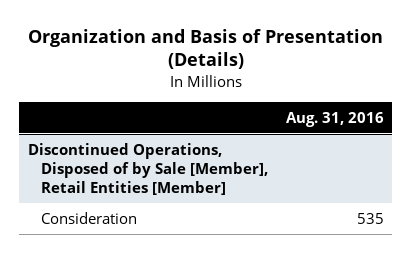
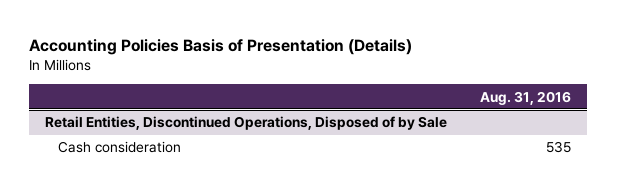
- Organization and Basis of Presentation (Details)
+ Accounting Policies Basis of Presentation (Details)
- Discontinued Operations, Disposed of by Sale [Member], Retail Entities [Member]
- Consideration | 535
+ Retail Entities, Discontinued Operations, Disposed of by Sale
+ Cash consideration | 535

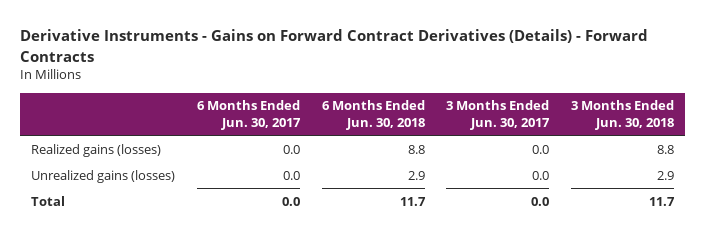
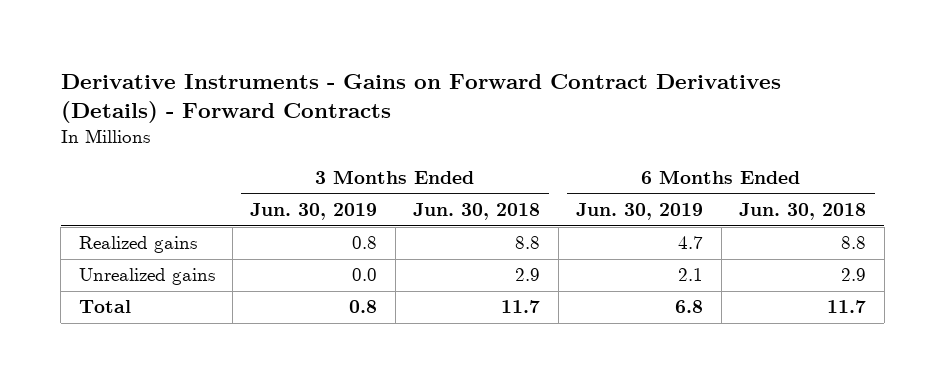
- | 6 Months Ended Jun. 30, 2017 | 6 Months Ended Jun. 30, 2018 | 3 Months Ended Jun. 30, 2017 | 3 Months Ended Jun. 30, 2018
+ | 3 Months Ended Jun. 30, 2019 | 3 Months Ended Jun. 30, 2018 | 6 Months Ended Jun. 30, 2019 | 6 Months Ended Jun. 30, 2018
- Realized gains (losses) | 0.0 | 8.8 | 0.0 | 8.8
- Unrealized gains (losses) | 0.0 | 2.9 | 0.0 | 2.9
+ Realized gains | 0.8 | 8.8 | 4.7 | 8.8
+ Unrealized gains | 0.0 | 2.9 | 2.1 | 2.9

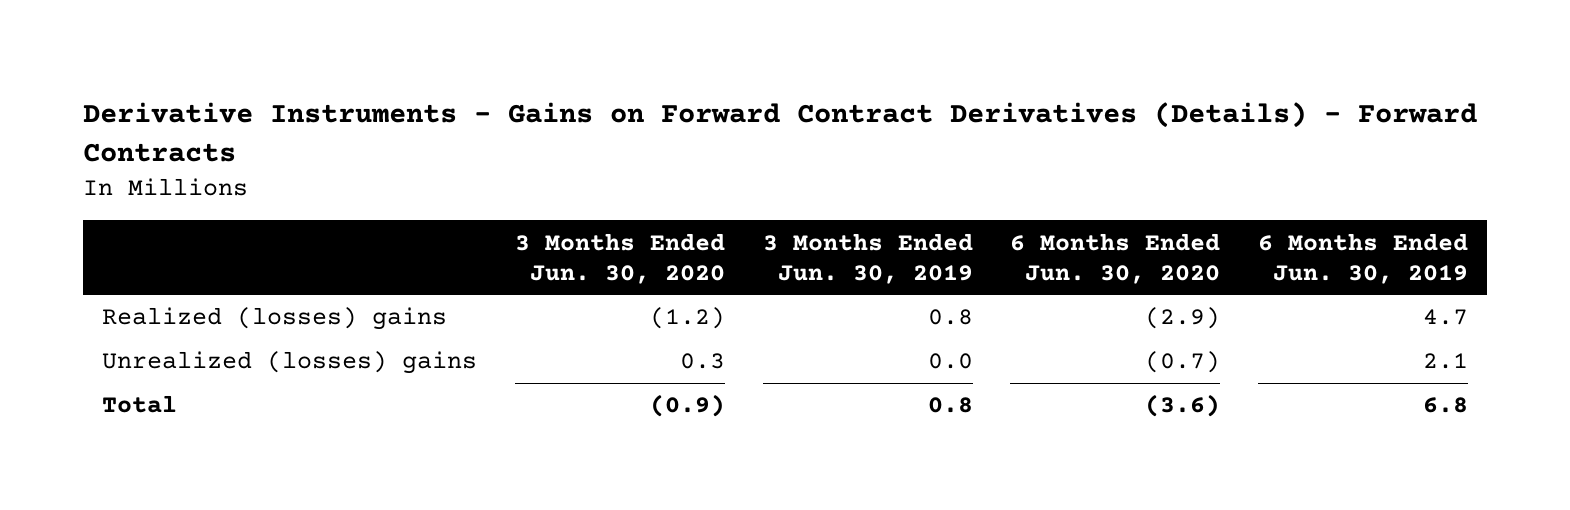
- | 3 Months Ended Jun. 30, 2019 | 3 Months Ended Jun. 30, 2018 | 6 Months Ended Jun. 30, 2019 | 6 Months Ended Jun. 30, 2018
+ | 3 Months Ended Jun. 30, 2020 | 3 Months Ended Jun. 30, 2019 | 6 Months Ended Jun. 30, 2020 | 6 Months Ended Jun. 30, 2019
- Realized gains | 0.8 | 8.8 | 4.7 | 8.8
- Unrealized gains | 0.0 | 2.9 | 2.1 | 2.9
+ Realized (losses) gains | (1.2) | 0.8 | (2.9) | 4.7
+ Unrealized (losses) gains | 0.3 | 0.0 | (0.7) | 2.1

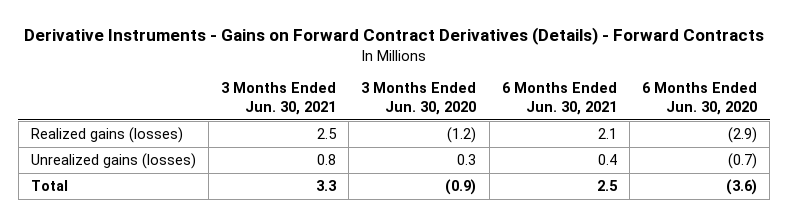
- | 3 Months Ended Jun. 30, 2020 | 3 Months Ended Jun. 30, 2019 | 6 Months Ended Jun. 30, 2020 | 6 Months Ended Jun. 30, 2019
+ | 3 Months Ended Jun. 30, 2021 | 3 Months Ended Jun. 30, 2020 | 6 Months Ended Jun. 30, 2021 | 6 Months Ended Jun. 30, 2020
- Realized (losses) gains | (1.2) | 0.8 | (2.9) | 4.7
- Unrealized (losses) gains | 0.3 | 0.0 | (0.7) | 2.1
+ Realized gains (losses) | 2.5 | (1.2) | 2.1 | (2.9)
+ Unrealized gains (losses) | 0.8 | 0.3 | 0.4 | (0.7)

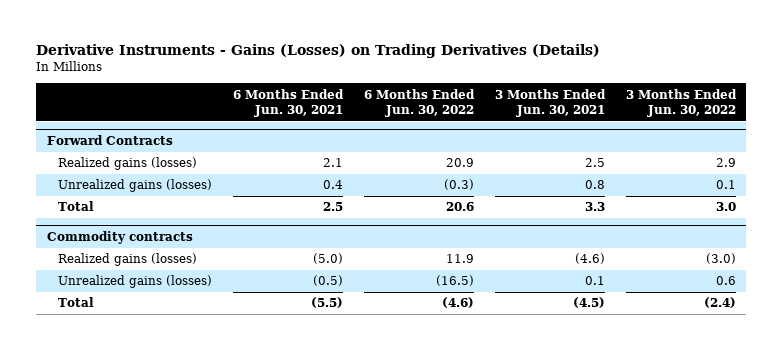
- Derivative Instruments - Gains on Forward Contract Derivatives (Details) - Forward Contracts
+ Derivative Instruments - Gains (Losses) on Trading Derivatives (Details)
- | 3 Months Ended Jun. 30, 2021 | 3 Months Ended Jun. 30, 2020 | 6 Months Ended Jun. 30, 2021 | 6 Months Ended Jun. 30, 2020
+ | 6 Months Ended Jun. 30, 2021 | 6 Months Ended Jun. 30, 2022 | 3 Months Ended Jun. 30, 2021 | 3 Months Ended Jun. 30, 2022
+ Forward Contracts
+ Commodity contracts
+ Realized gains (losses) | (5.0) | 11.9 | (4.6) | (3.0)
+ Unrealized gains (losses) | (0.5) | (16.5) | 0.1 | 0.6
+ Total | (5.5) | (4.6) | (4.5) | (2.4)

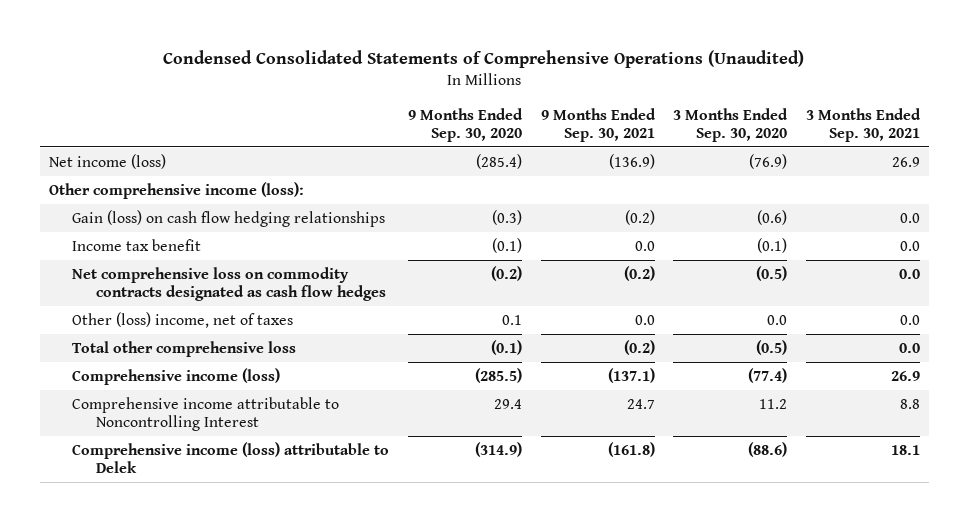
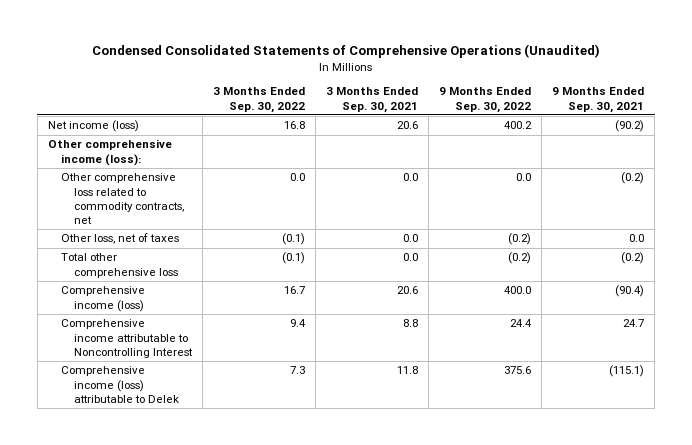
- | 9 Months Ended Sep. 30, 2020 | 9 Months Ended Sep. 30, 2021 | 3 Months Ended Sep. 30, 2020 | 3 Months Ended Sep. 30, 2021
+ | 3 Months Ended Sep. 30, 2022 | 3 Months Ended Sep. 30, 2021 | 9 Months Ended Sep. 30, 2022 | 9 Months Ended Sep. 30, 2021
- Net income (loss) | (285.4) | (136.9) | (76.9) | 26.9
+ Net income (loss) | 16.8 | 20.6 | 400.2 | (90.2)
- Gain (loss) on cash flow hedging relationships | (0.3) | (0.2) | (0.6) | 0.0
- Income tax benefit | (0.1) | 0.0 | (0.1) | 0.0
- Net comprehensive loss on commodity contracts designated as cash flow hedges | (0.2) | (0.2) | (0.5) | 0.0
- Other (loss) income, net of taxes | 0.1 | 0.0 | 0.0 | 0.0
+ Other comprehensive loss related to commodity contracts, net | 0.0 | 0.0 | 0.0 | (0.2)
+ Other loss, net of taxes | (0.1) | 0.0 | (0.2) | 0.0
- Comprehensive income (loss) | (285.5) | (137.1) | (77.4) | 26.9
+ Comprehensive income (loss) | 16.7 | 20.6 | 400.0 | (90.4)
- Comprehensive income (loss) attributable to Delek | (314.9) | (161.8) | (88.6) | 18.1
+ Comprehensive income (loss) attributable to Delek | 7.3 | 11.8 | 375.6 | (115.1)

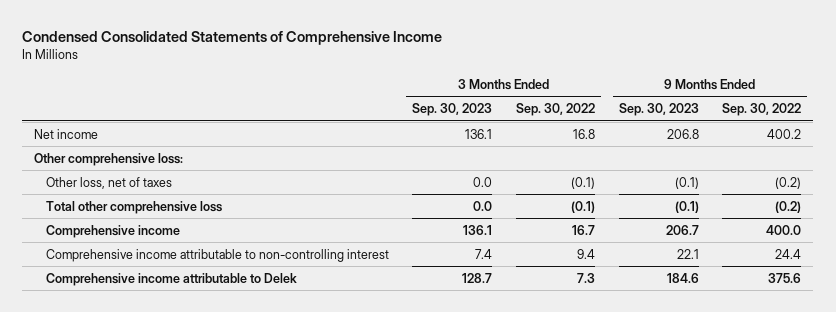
- Condensed Consolidated Statements of Comprehensive Operations (Unaudited)
+ Condensed Consolidated Statements of Comprehensive Income
- | 3 Months Ended Sep. 30, 2022 | 3 Months Ended Sep. 30, 2021 | 9 Months Ended Sep. 30, 2022 | 9 Months Ended Sep. 30, 2021
+ | 3 Months Ended Sep. 30, 2023 | 3 Months Ended Sep. 30, 2022 | 9 Months Ended Sep. 30, 2023 | 9 Months Ended Sep. 30, 2022
- Net income (loss) | 16.8 | 20.6 | 400.2 | (90.2)
- Other comprehensive income (loss):
- Other comprehensive loss related to commodity contracts, net | 0.0 | 0.0 | 0.0 | (0.2)
+ Net income | 136.1 | 16.8 | 206.8 | 400.2
+ Other comprehensive loss:
- Comprehensive income (loss) | 16.7 | 20.6 | 400.0 | (90.4)
- Comprehensive income attributable to Noncontrolling Interest | 9.4 | 8.8 | 24.4 | 24.7
- Comprehensive income (loss) attributable to Delek | 7.3 | 11.8 | 375.6 | (115.1)
+ Comprehensive income | 136.1 | 16.7 | 206.7 | 400.0
+ Comprehensive income attributable to non-controlling interest | 7.4 | 9.4 | 22.1 | 24.4
+ Comprehensive income attributable to Delek | 128.7 | 7.3 | 184.6 | 375.6

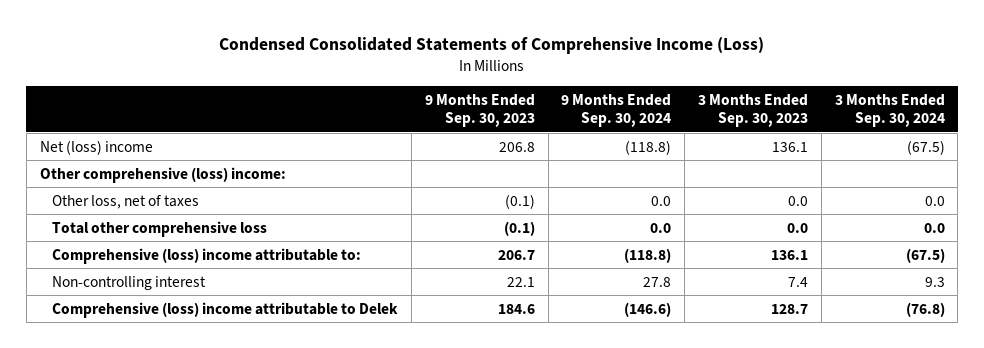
- Condensed Consolidated Statements of Comprehensive Income
+ Condensed Consolidated Statements of Comprehensive Income (Loss)
- | 3 Months Ended Sep. 30, 2023 | 3 Months Ended Sep. 30, 2022 | 9 Months Ended Sep. 30, 2023 | 9 Months Ended Sep. 30, 2022
+ | 9 Months Ended Sep. 30, 2023 | 9 Months Ended Sep. 30, 2024 | 3 Months Ended Sep. 30, 2023 | 3 Months Ended Sep. 30, 2024
- Net income | 136.1 | 16.8 | 206.8 | 400.2
- Other comprehensive loss:
+ Net (loss) income | 206.8 | (118.8) | 136.1 | (67.5)
+ Other comprehensive (loss) income:
- Comprehensive income | 136.1 | 16.7 | 206.7 | 400.0
- Comprehensive income attributable to non-controlling interest | 7.4 | 9.4 | 22.1 | 24.4
- Comprehensive income attributable to Delek | 128.7 | 7.3 | 184.6 | 375.6
+ Comprehensive (loss) income attributable to: | 206.7 | (118.8) | 136.1 | (67.5)
+ Non-controlling interest | 22.1 | 27.8 | 7.4 | 9.3
+ Comprehensive (loss) income attributable to Delek | 184.6 | (146.6) | 128.7 | (76.8)

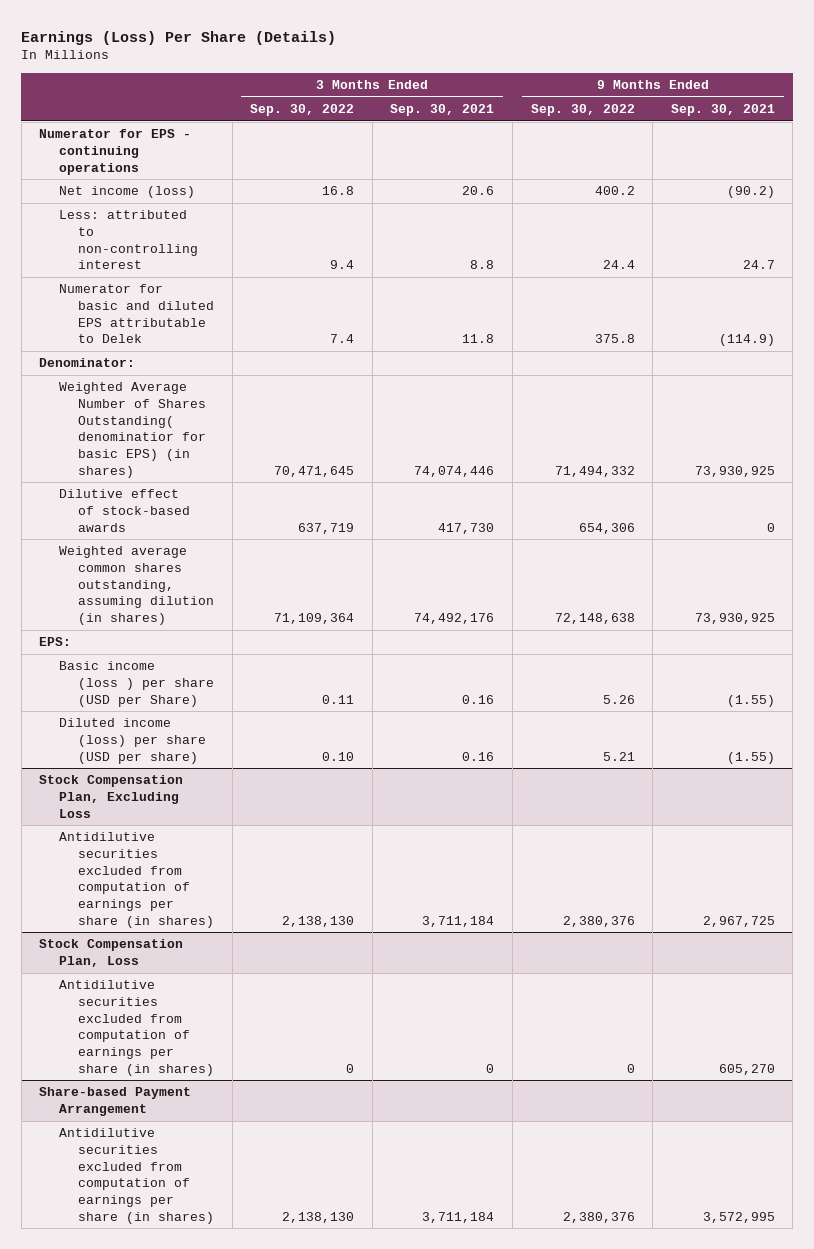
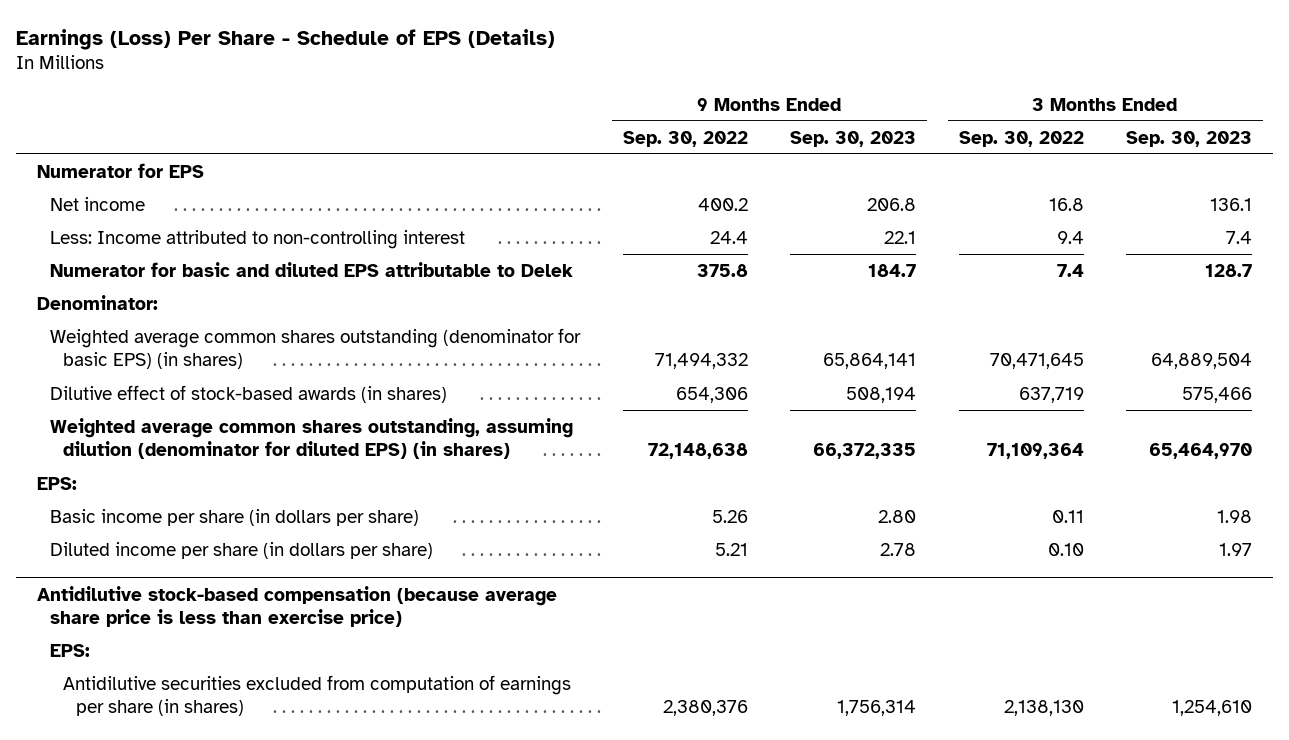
- Earnings (Loss) Per Share (Details)
+ Earnings (Loss) Per Share - Schedule of EPS (Details)
- | 3 Months Ended Sep. 30, 2022 | 3 Months Ended Sep. 30, 2021 | 9 Months Ended Sep. 30, 2022 | 9 Months Ended Sep. 30, 2021
+ | 9 Months Ended Sep. 30, 2022 | 9 Months Ended Sep. 30, 2023 | 3 Months Ended Sep. 30, 2022 | 3 Months Ended Sep. 30, 2023
- Numerator for EPS - continuing operations
- Net income (loss) | 16.8 | 20.6 | 400.2 | (90.2)
- Less: attributed to non-controlling interest | 9.4 | 8.8 | 24.4 | 24.7
+ Numerator for EPS
+ Net income | 400.2 | 206.8 | 16.8 | 136.1
+ Less: Income attributed to non-controlling interest | 24.4 | 22.1 | 9.4 | 7.4
- Weighted Average Number of Shares Outstanding( denominatior for basic EPS) (in shares) | 70,471,645 | 74,074,446 | 71,494,332 | 73,930,925
- Dilutive effect of stock-based awards | 637,719 | 417,730 | 654,306 | 0
- Weighted average common shares outstanding, assuming dilution (in shares) | 71,109,364 | 74,492,176 | 72,148,638 | 73,930,925
+ Weighted average common shares outstanding (denominator for basic EPS) (in shares) | 71,494,332 | 65,864,141 | 70,471,645 | 64,889,504
+ Dilutive effect of stock-based awards (in shares) | 654,306 | 508,194 | 637,719 | 575,466
+ Weighted average common shares outstanding, assuming dilution (denominator for diluted EPS) (in shares) | 72,148,638 | 66,372,335 | 71,109,364 | 65,464,970
- Basic income (loss ) per share (USD per Share) | 0.11 | 0.16 | 5.26 | (1.55)
- Diluted income (loss) per share (USD per share) | 0.10 | 0.16 | 5.21 | (1.55)
- Stock Compensation Plan, Excluding Loss
- Antidilutive securities excluded from computation of earnings per share (in shares) | 2,138,130 | 3,711,184 | 2,380,376 | 2,967,725
- Stock Compensation Plan, Loss
- Antidilutive securities excluded from computation of earnings per share (in shares) | 0 | 0 | 0 | 605,270
- Share-based Payment Arrangement
+ Basic income per share (in dollars per share) | 5.26 | 2.80 | 0.11 | 1.98
+ Diluted income per share (in dollars per share) | 5.21 | 2.78 | 0.10 | 1.97
+ Antidilutive stock-based compensation (because average share price is less than exercise price)
+ EPS:

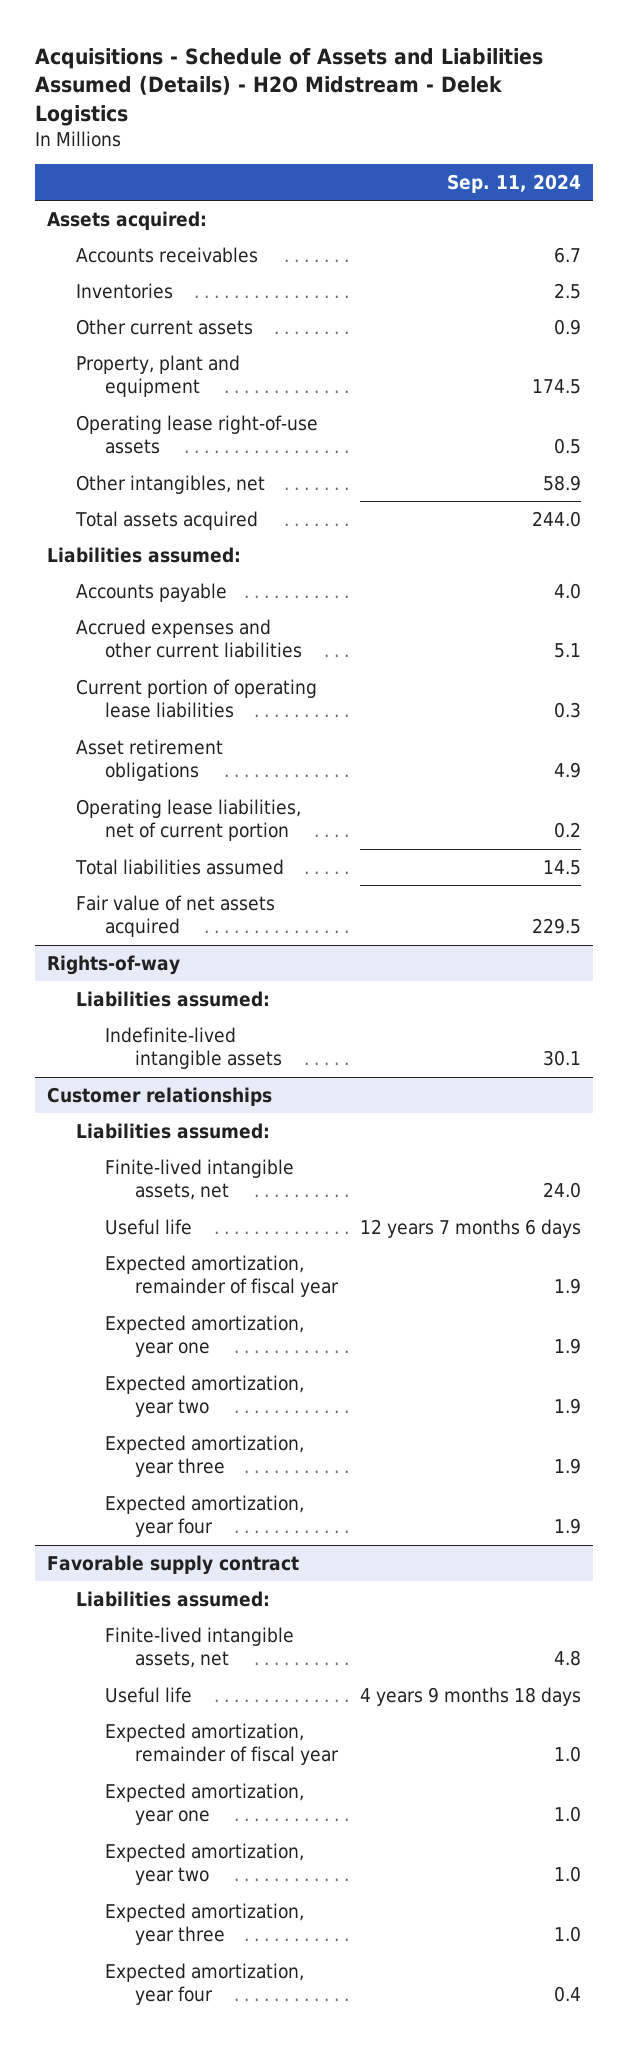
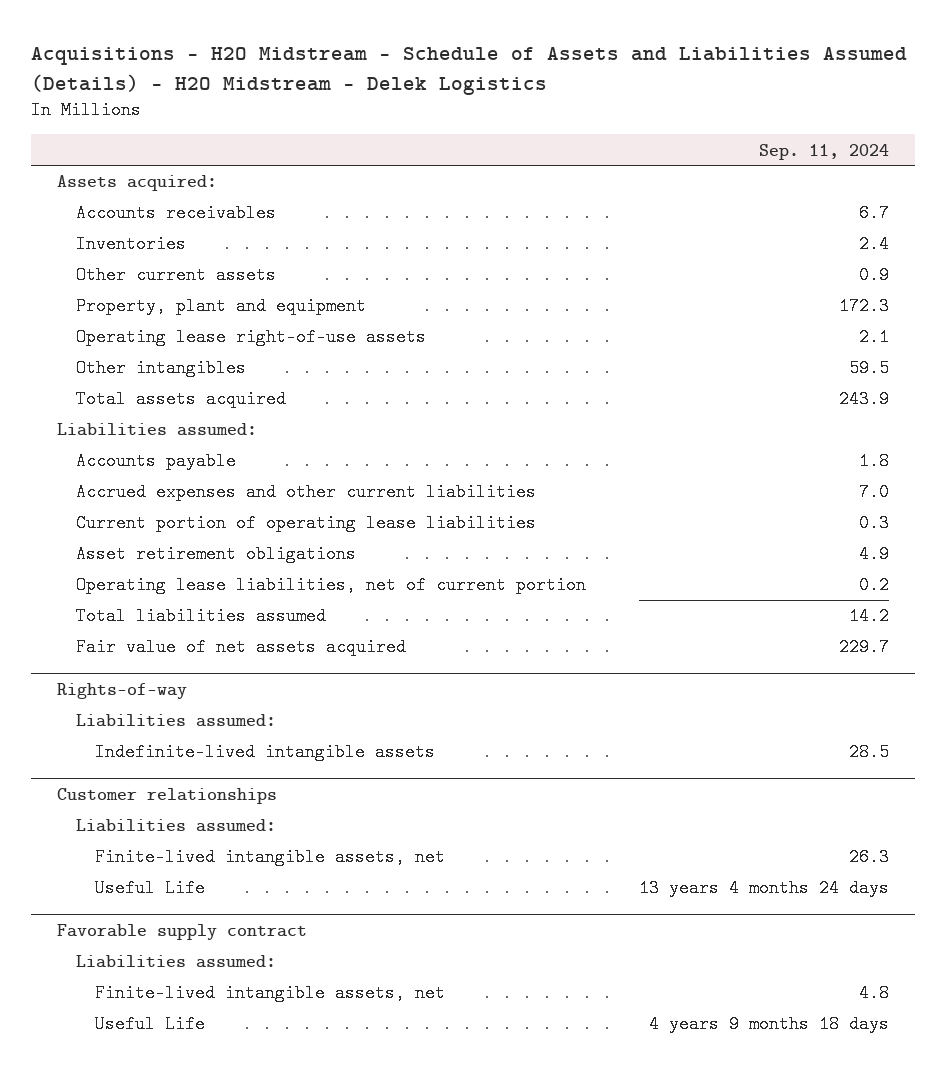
- Acquisitions - Schedule of Assets and Liabilities Assumed (Details) - H2O Midstream - Delek Logistics
+ Acquisitions - H2O Midstream - Schedule of Assets and Liabilities Assumed (Details) - H2O Midstream - Delek Logistics
- Inventories | 2.5
+ Inventories | 2.4
- Property, plant and equipment | 174.5
- Operating lease right-of-use assets | 0.5
- Other intangibles, net | 58.9
- Total assets acquired | 244.0
+ Property, plant and equipment | 172.3
+ Operating lease right-of-use assets | 2.1
+ Other intangibles | 59.5
+ Total assets acquired | 243.9
- Accounts payable | 4.0
- Accrued expenses and other current liabilities | 5.1
+ Accounts payable | 1.8
+ Accrued expenses and other current liabilities | 7.0
- Total liabilities assumed | 14.5
- Fair value of net assets acquired | 229.5
+ Total liabilities assumed | 14.2
+ Fair value of net assets acquired | 229.7
@ Rights-of-way
- Indefinite-lived intangible assets | 30.1
+ Indefinite-lived intangible assets | 28.5
@ Customer relationships
- Finite-lived intangible assets, net | 24.0
- Useful life | 12 years 7 months 6 days
- Expected amortization, remainder of fiscal year | 1.9
- Expected amortization, year one | 1.9
- Expected amortization, year two | 1.9
- Expected amortization, year three | 1.9
- Expected amortization, year four | 1.9
+ Finite-lived intangible assets, net | 26.3
+ Useful Life | 13 years 4 months 24 days
@ Favorable supply contract
- Useful life | 4 years 9 months 18 days
- Expected amortization, remainder of fiscal year | 1.0
- Expected amortization, year one | 1.0
- Expected amortization, year two | 1.0
- Expected amortization, year three | 1.0
- Expected amortization, year four | 0.4
+ Useful Life | 4 years 9 months 18 days

